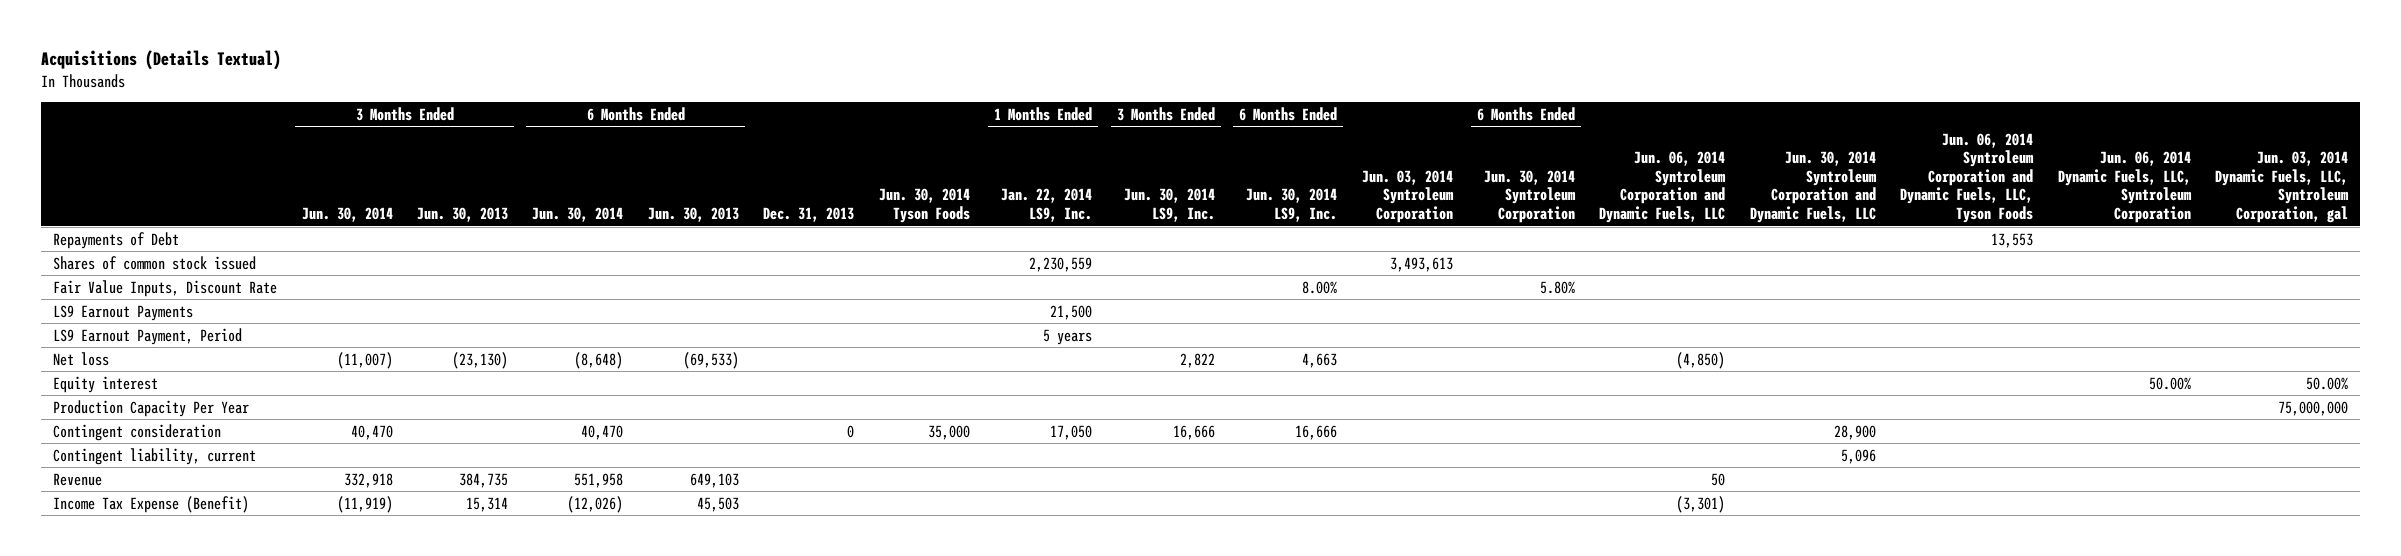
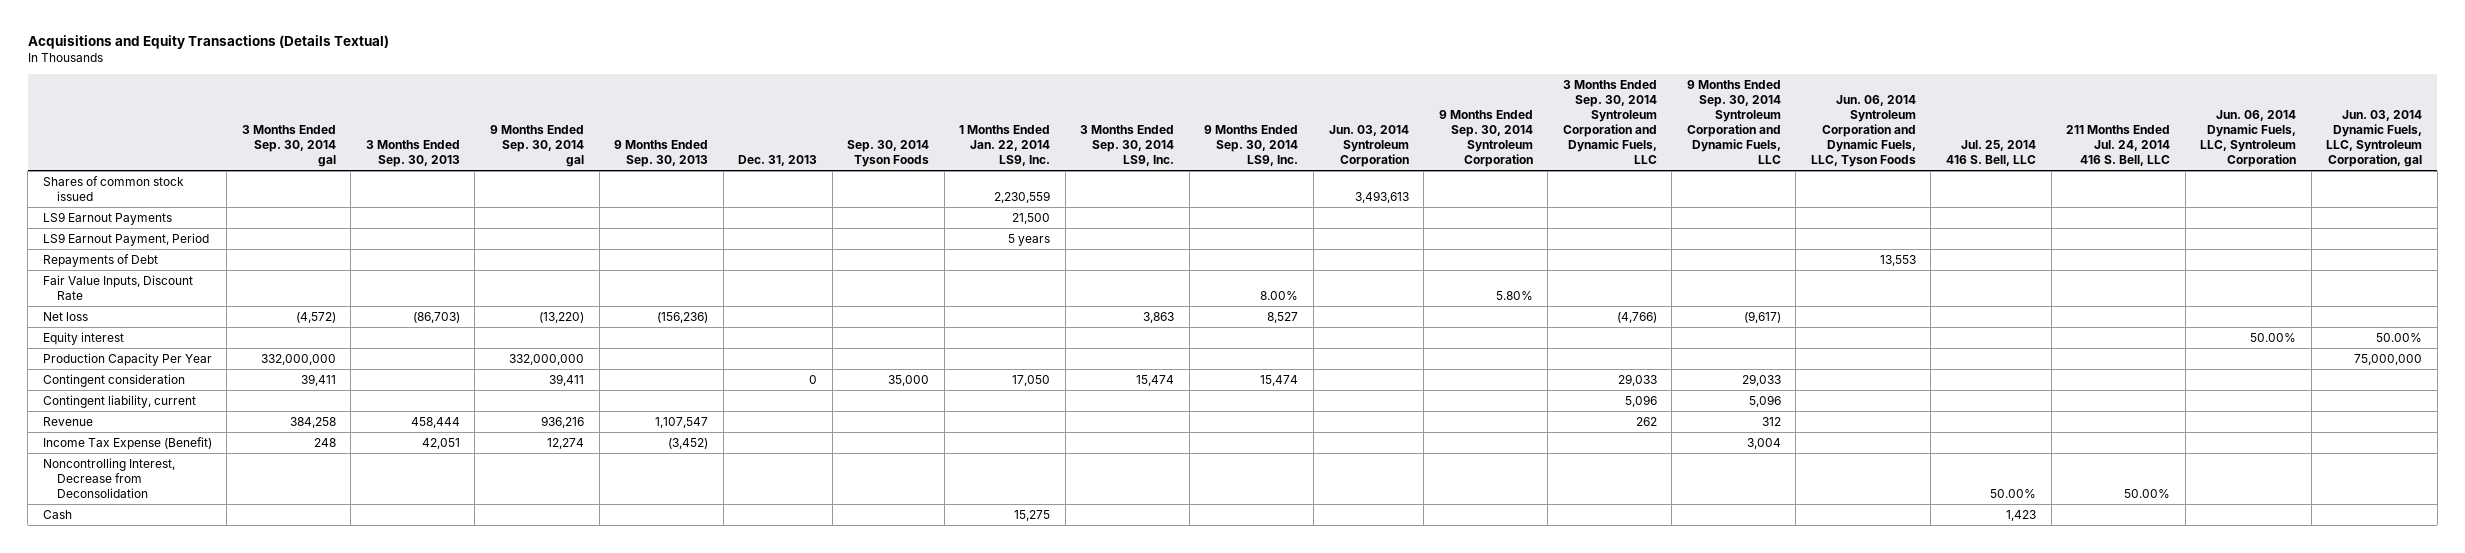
- Acquisitions (Details Textual)
+ Acquisitions and Equity Transactions (Details Textual)
- | 3 Months Ended Jun. 30, 2014 | 3 Months Ended Jun. 30, 2013 | 6 Months Ended Jun. 30, 2014 | 6 Months Ended Jun. 30, 2013 | Dec. 31, 2013 | Jun. 30, 2014 Tyson Foods | 1 Months Ended Jan. 22, 2014 LS9, Inc. | 3 Months Ended Jun. 30, 2014 LS9, Inc. | 6 Months Ended Jun. 30, 2014 LS9, Inc. | Jun. 03, 2014 Syntroleum Corporation | 6 Months Ended Jun. 30, 2014 Syntroleum Corporation | Jun. 06, 2014 Syntroleum Corporation and Dynamic Fuels, LLC | Jun. 30, 2014 Syntroleum Corporation and Dynamic Fuels, LLC | Jun. 06, 2014 Syntroleum Corporation and Dynamic Fuels, LLC, Tyson Foods | Jun. 06, 2014 Dynamic Fuels, LLC, Syntroleum Corporation | Jun. 03, 2014 Dynamic Fuels, LLC, Syntroleum Corporation, gal
+ | 3 Months Ended Sep. 30, 2014 gal | 3 Months Ended Sep. 30, 2013 | 9 Months Ended Sep. 30, 2014 gal | 9 Months Ended Sep. 30, 2013 | Dec. 31, 2013 | Sep. 30, 2014 Tyson Foods | 1 Months Ended Jan. 22, 2014 LS9, Inc. | 3 Months Ended Sep. 30, 2014 LS9, Inc. | 9 Months Ended Sep. 30, 2014 LS9, Inc. | Jun. 03, 2014 Syntroleum Corporation | 9 Months Ended Sep. 30, 2014 Syntroleum Corporation | 3 Months Ended Sep. 30, 2014 Syntroleum Corporation and Dynamic Fuels, LLC | 9 Months Ended Sep. 30, 2014 Syntroleum Corporation and Dynamic Fuels, LLC | Jun. 06, 2014 Syntroleum Corporation and Dynamic Fuels, LLC, Tyson Foods | Jul. 25, 2014 416 S. Bell, LLC | 211 Months Ended Jul. 24, 2014 416 S. Bell, LLC | Jun. 06, 2014 Dynamic Fuels, LLC, Syntroleum Corporation | Jun. 03, 2014 Dynamic Fuels, LLC, Syntroleum Corporation, gal
moved down: Repayments of Debt | | | | | | | | | | | | | | 13,553 | | | |
moved down: Fair Value Inputs, Discount Rate | | | | | | | | | 8.00% | | 5.80% | | | | | | |
+ Noncontrolling Interest, Decrease from Deconsolidation | | | | | | | | | | | | | | | 50.00% | 50.00% | |
+ Cash | | | | | | | 15,275 | | | | | | | | 1,423 | | |

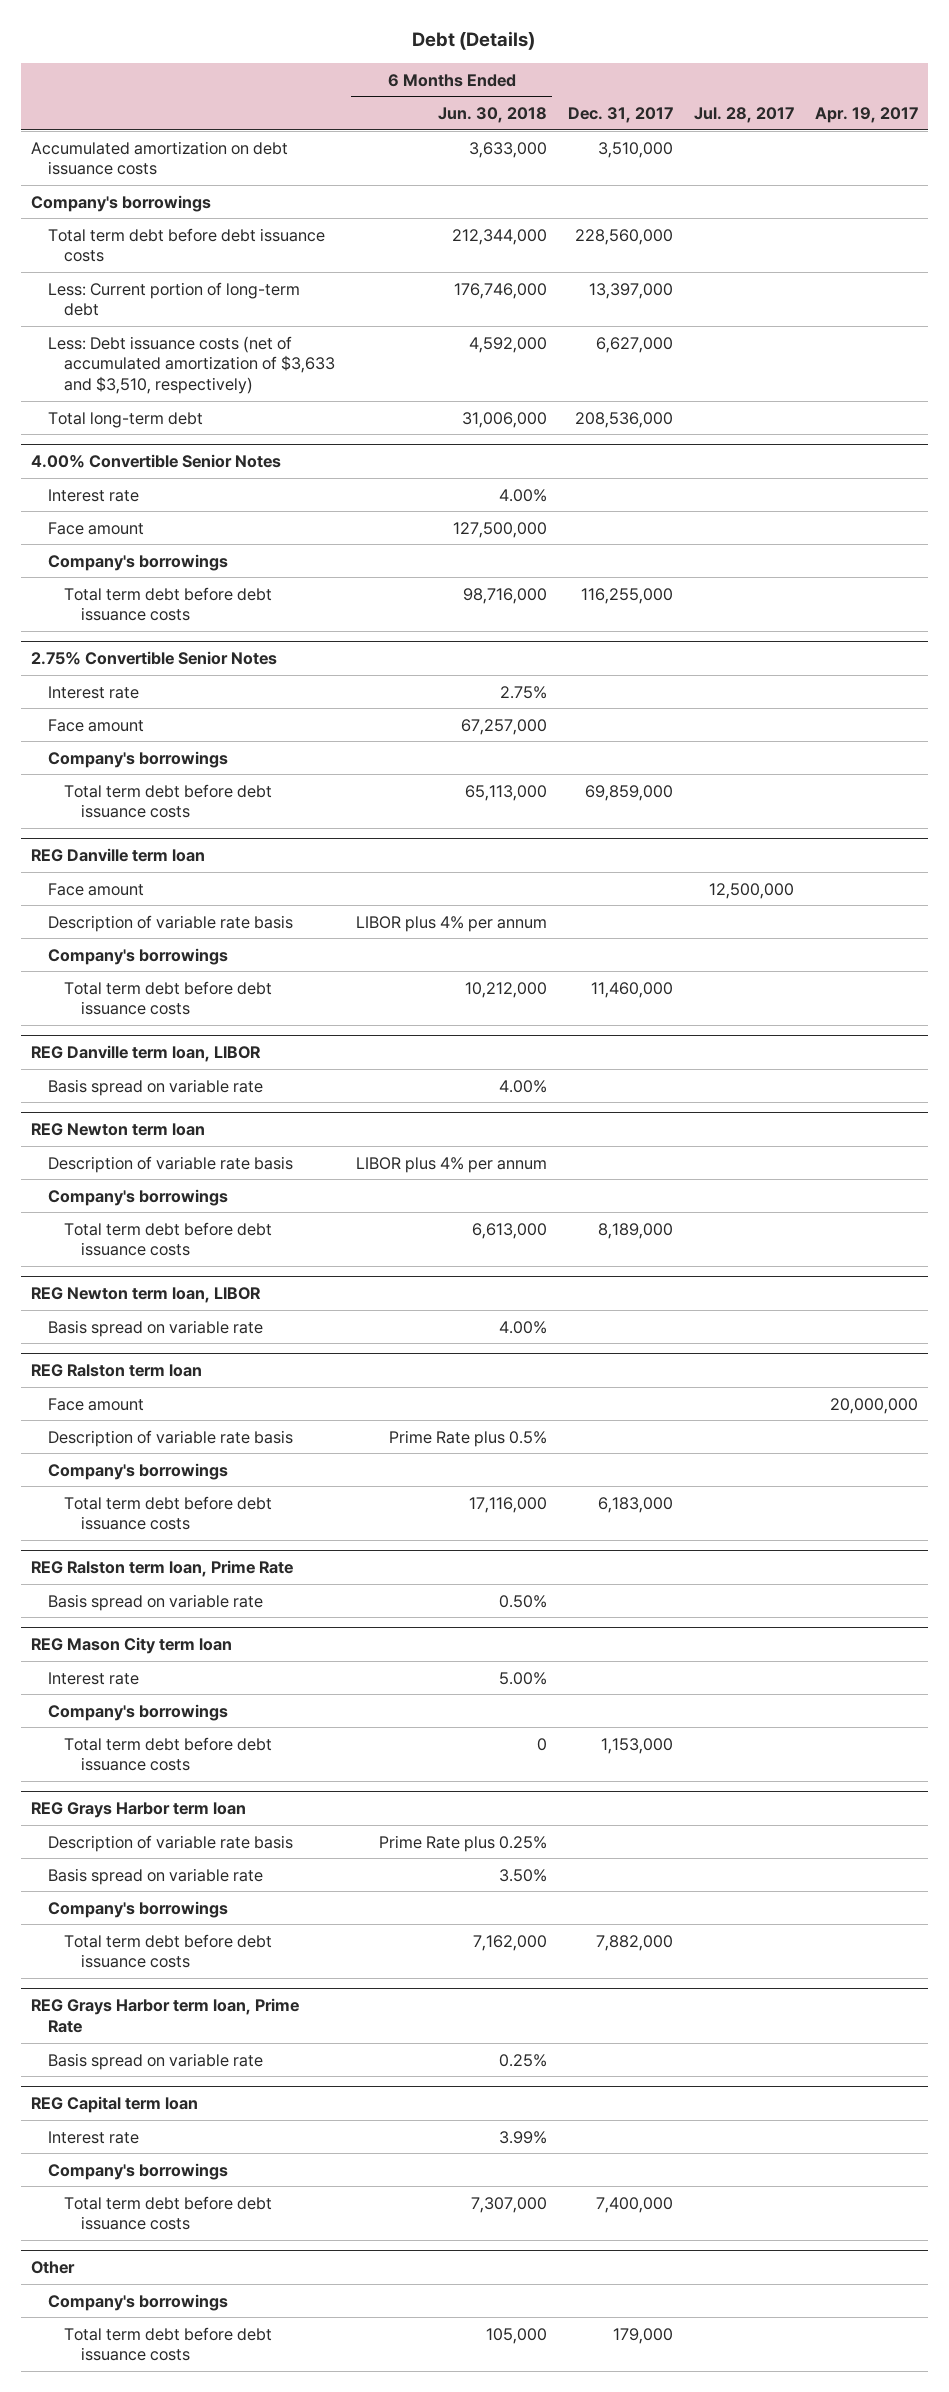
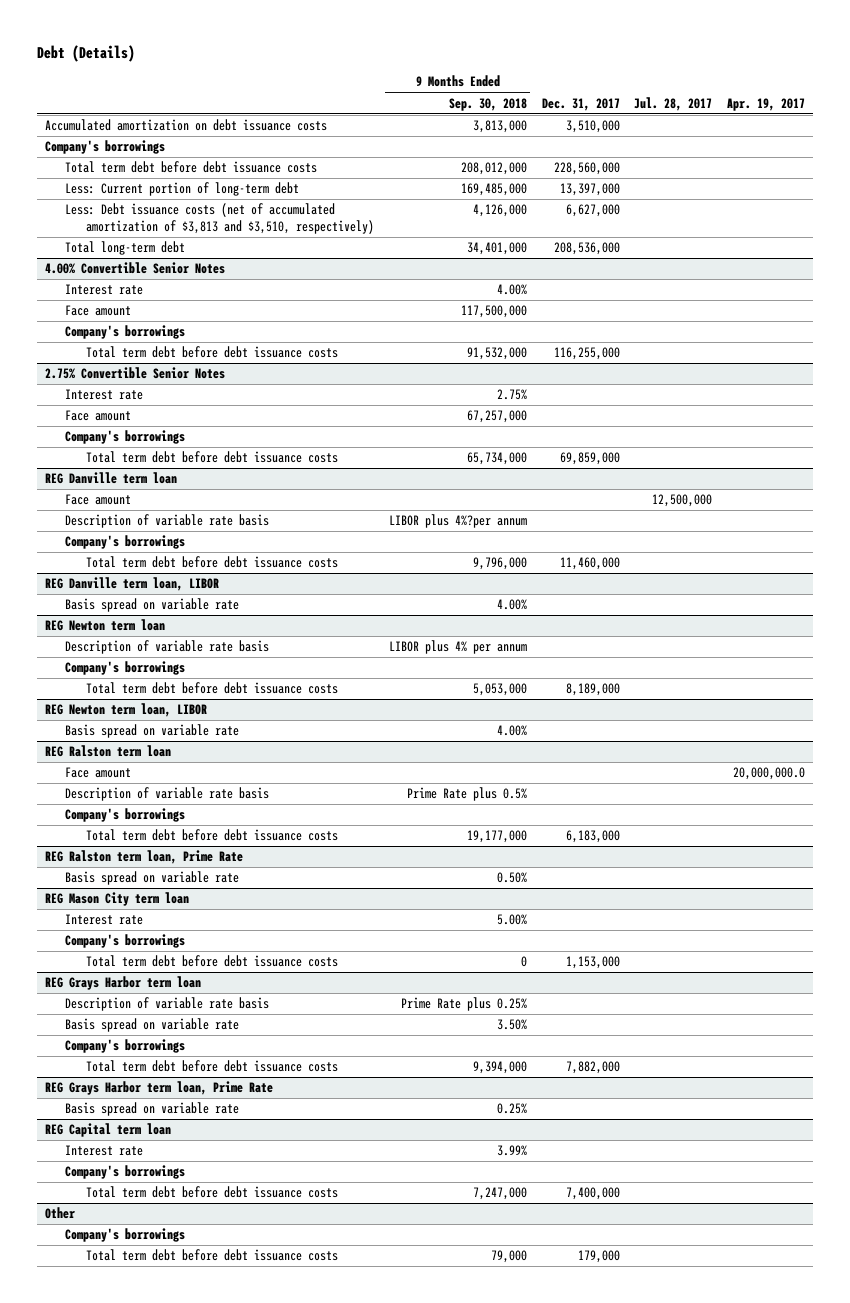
- | 6 Months Ended Jun. 30, 2018 | Dec. 31, 2017 | Jul. 28, 2017 | Apr. 19, 2017
+ | 9 Months Ended Sep. 30, 2018 | Dec. 31, 2017 | Jul. 28, 2017 | Apr. 19, 2017
- Less: Debt issuance costs (net of accumulated amortization of $3,633 and $3,510, respectively) | 4,592,000 | 6,627,000 | |
+ Less: Debt issuance costs (net of accumulated amortization of $3,813 and $3,510, respectively) | 4,126,000 | 6,627,000 | |
@ REG Ralston term loan
- Face amount | | | | 20,000,000
+ Face amount | | | | 20,000,000.0

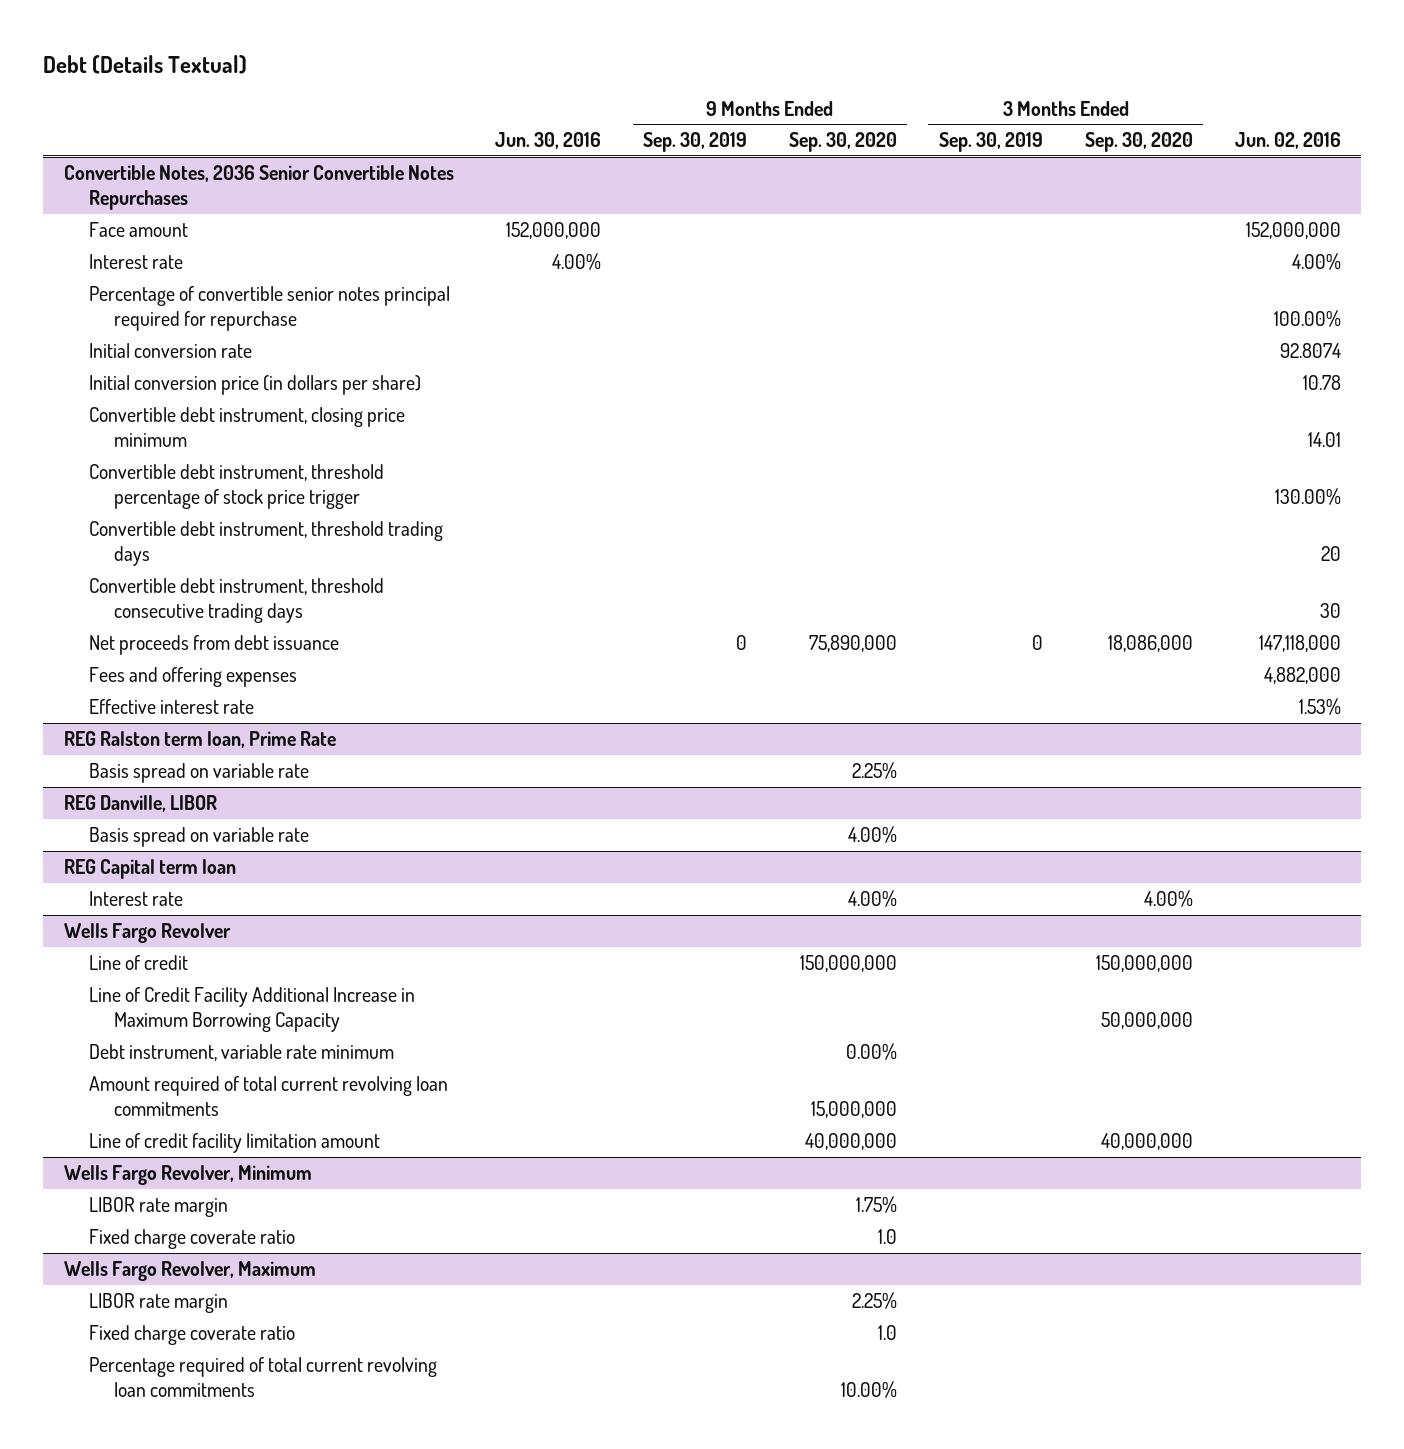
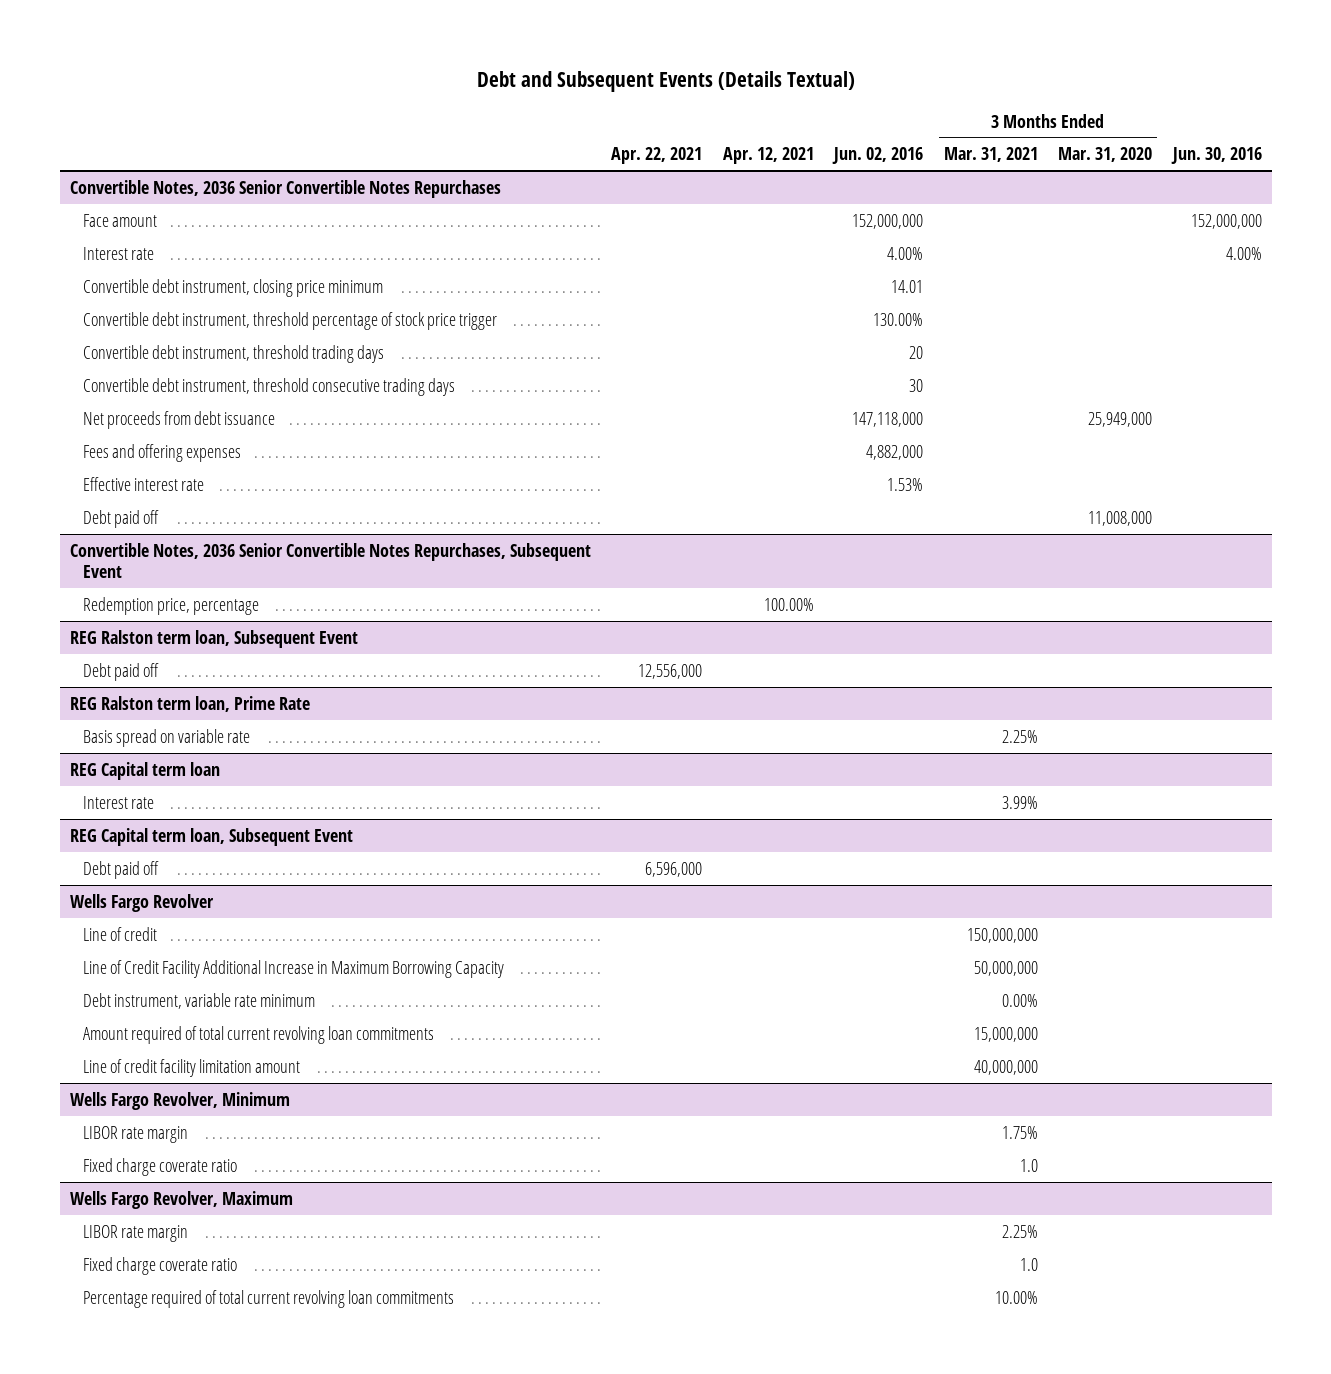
- Debt (Details Textual)
+ Debt and Subsequent Events (Details Textual)
- | Jun. 30, 2016 | 9 Months Ended Sep. 30, 2019 | 9 Months Ended Sep. 30, 2020 | 3 Months Ended Sep. 30, 2019 | 3 Months Ended Sep. 30, 2020 | Jun. 02, 2016
+ | Apr. 22, 2021 | Apr. 12, 2021 | Jun. 02, 2016 | 3 Months Ended Mar. 31, 2021 | 3 Months Ended Mar. 31, 2020 | Jun. 30, 2016
@ Convertible Notes, 2036 Senior Convertible Notes Repurchases
- Percentage of convertible senior notes principal required for repurchase | | | | | | 100.00%
- Initial conversion rate | | | | | | 92.8074
- Initial conversion price (in dollars per share) | | | | | | 10.78
+ Debt paid off | | | | | 11,008,000 |
+ Convertible Notes, 2036 Senior Convertible Notes Repurchases, Subsequent Event
+ Redemption price, percentage | | 100.00% | | | |
+ REG Ralston term loan, Subsequent Event
+ Debt paid off | 12,556,000 | | | | |
- REG Danville, LIBOR
- Basis spread on variable rate | | | 4.00% | | |
+ REG Capital term loan, Subsequent Event
+ Debt paid off | 6,596,000 | | | | |

